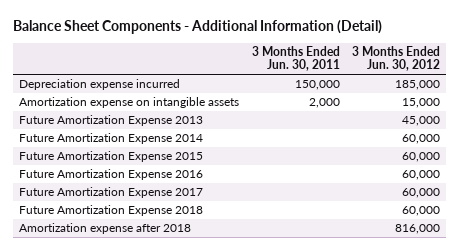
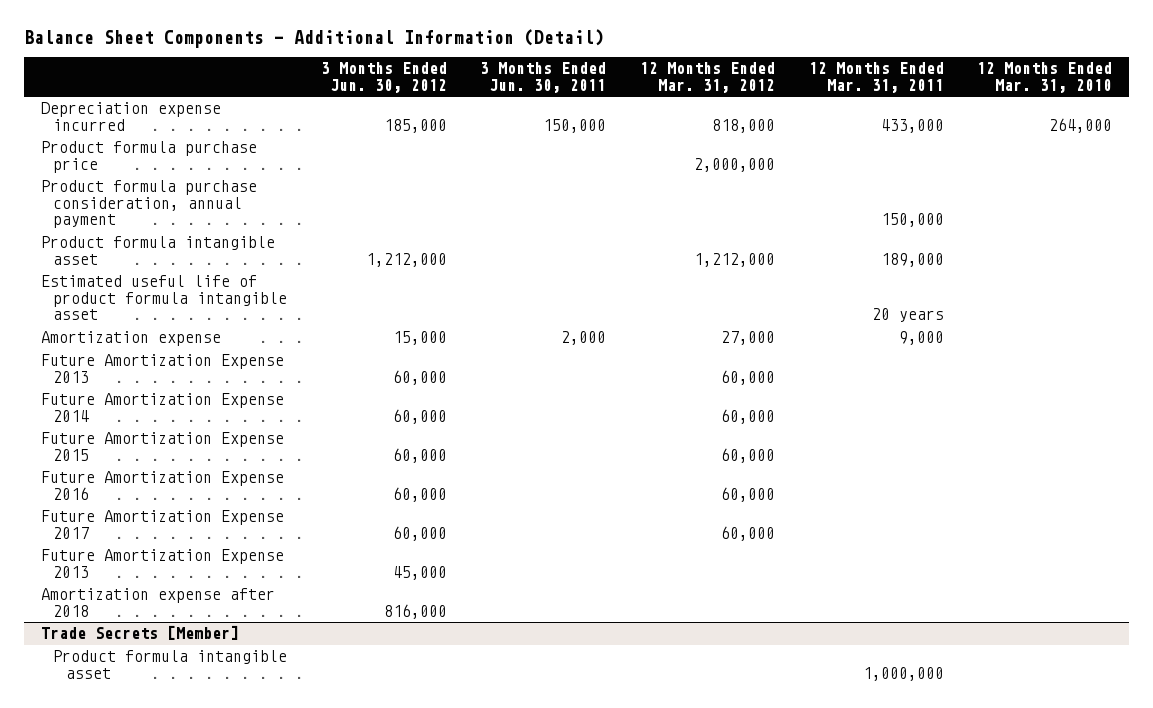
- | 3 Months Ended Jun. 30, 2011 | 3 Months Ended Jun. 30, 2012
+ | 3 Months Ended Jun. 30, 2012 | 3 Months Ended Jun. 30, 2011 | 12 Months Ended Mar. 31, 2012 | 12 Months Ended Mar. 31, 2011 | 12 Months Ended Mar. 31, 2010
- Amortization expense on intangible assets | 2,000 | 15,000
+ Product formula purchase price | | | 2,000,000 | |
+ Product formula purchase consideration, annual payment | | | | 150,000 |
+ Product formula intangible asset | 1,212,000 | | 1,212,000 | 189,000 |
+ Estimated useful life of product formula intangible asset | | | | 20 years |
+ Amortization expense | 15,000 | 2,000 | 27,000 | 9,000 |
+ Future Amortization Expense 2013 | 60,000 | | 60,000 | |
- Future Amortization Expense 2018 | | 60,000
moved down: Future Amortization Expense 2013 | 45,000 | | | |
+ Trade Secrets [Member]
+ Product formula intangible asset | | | | 1,000,000 |

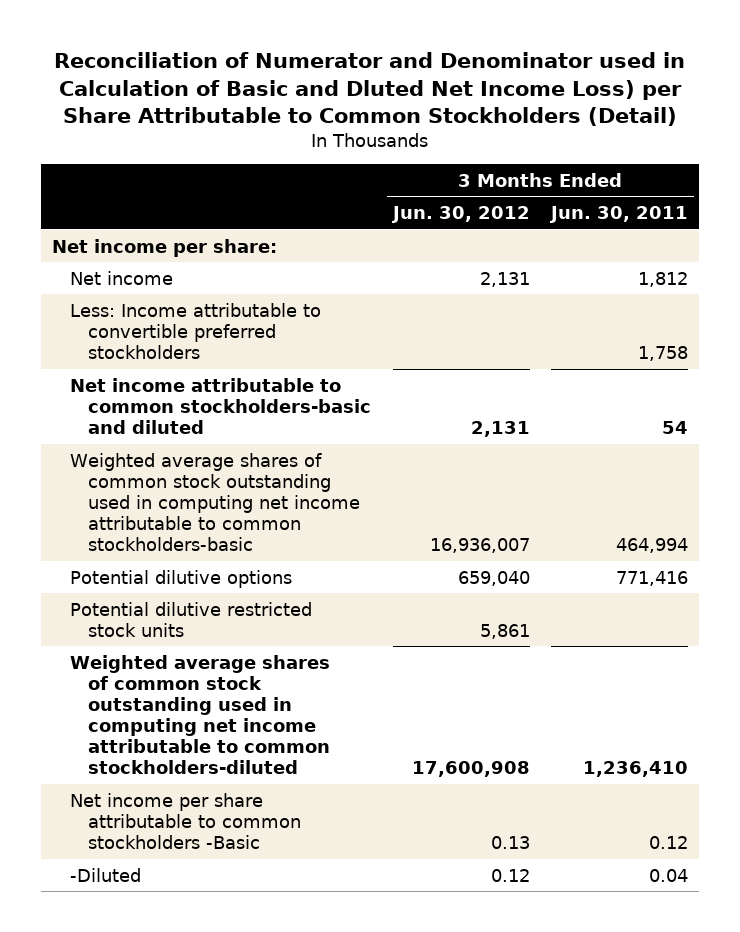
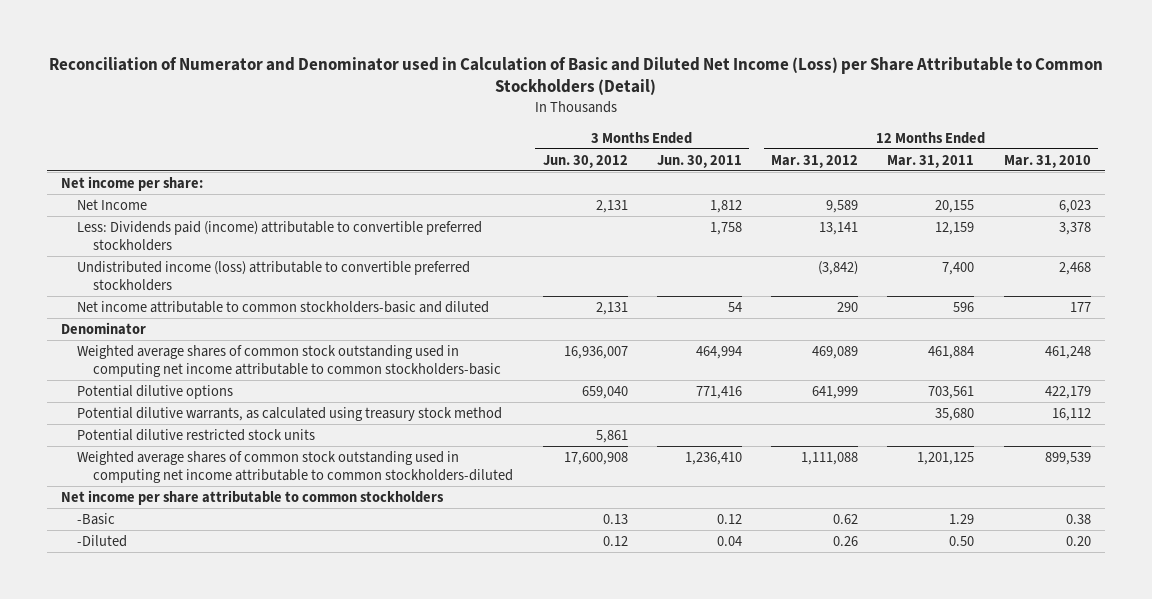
- Reconciliation of Numerator and Denominator used in Calculation of Basic and Dluted Net Income Loss) per Share Attributable to Common Stockholders (Detail)
+ Reconciliation of Numerator and Denominator used in Calculation of Basic and Diluted Net Income (Loss) per Share Attributable to Common Stockholders (Detail)
- | 3 Months Ended Jun. 30, 2012 | 3 Months Ended Jun. 30, 2011
+ | 3 Months Ended Jun. 30, 2012 | 3 Months Ended Jun. 30, 2011 | 12 Months Ended Mar. 31, 2012 | 12 Months Ended Mar. 31, 2011 | 12 Months Ended Mar. 31, 2010
- Net income | 2,131 | 1,812
- Less: Income attributable to convertible preferred stockholders | | 1,758
+ Net Income | 2,131 | 1,812 | 9,589 | 20,155 | 6,023
+ Less: Dividends paid (income) attributable to convertible preferred stockholders | | 1,758 | 13,141 | 12,159 | 3,378
+ Undistributed income (loss) attributable to convertible preferred stockholders | | | (3,842) | 7,400 | 2,468
+ Denominator
+ Potential dilutive warrants, as calculated using treasury stock method | | | | 35,680 | 16,112
- Net income per share attributable to common stockholders -Basic | 0.13 | 0.12
+ Net income per share attributable to common stockholders
+ -Basic | 0.13 | 0.12 | 0.62 | 1.29 | 0.38

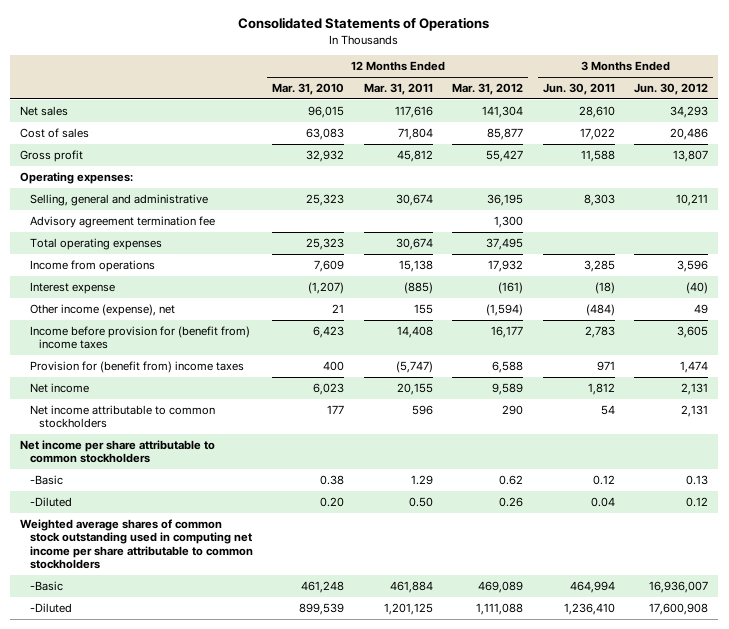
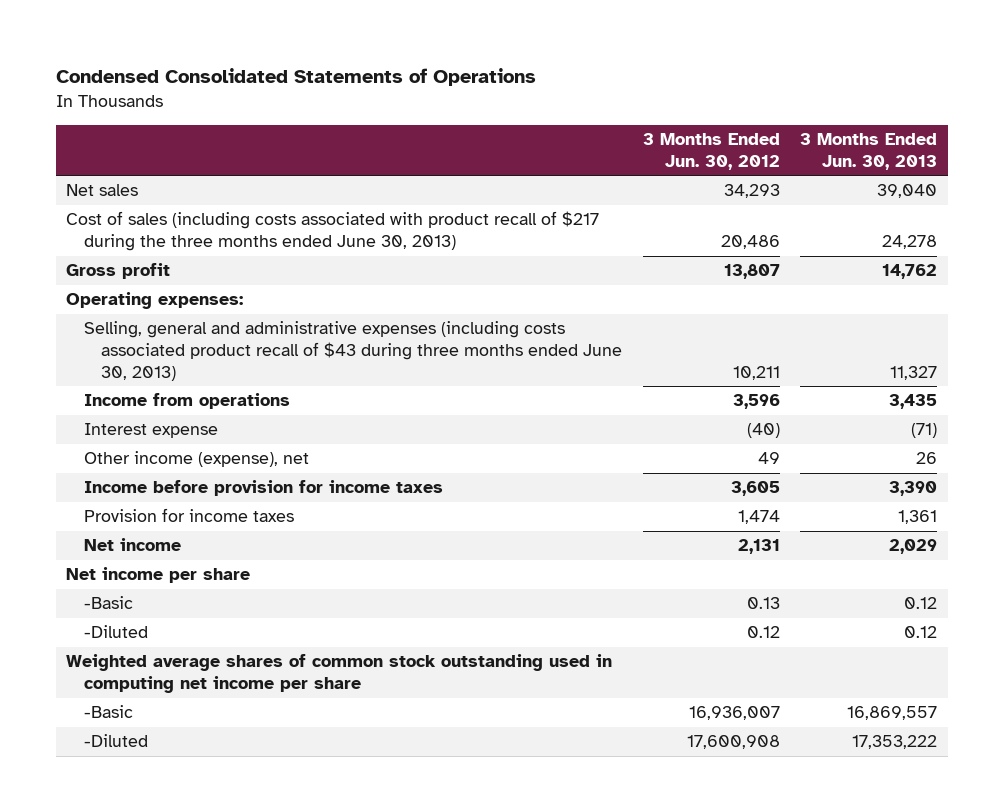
- Consolidated Statements of Operations
+ Condensed Consolidated Statements of Operations
- | 12 Months Ended Mar. 31, 2010 | 12 Months Ended Mar. 31, 2011 | 12 Months Ended Mar. 31, 2012 | 3 Months Ended Jun. 30, 2011 | 3 Months Ended Jun. 30, 2012
+ | 3 Months Ended Jun. 30, 2012 | 3 Months Ended Jun. 30, 2013
- Cost of sales | 63,083 | 71,804 | 85,877 | 17,022 | 20,486
+ Cost of sales (including costs associated with product recall of $217 during the three months ended June 30, 2013) | 20,486 | 24,278
- Selling, general and administrative | 25,323 | 30,674 | 36,195 | 8,303 | 10,211
- Advisory agreement termination fee | | | 1,300 | |
- Total operating expenses | 25,323 | 30,674 | 37,495 | |
+ Selling, general and administrative expenses (including costs associated product recall of $43 during three months ended June 30, 2013) | 10,211 | 11,327
- Income before provision for (benefit from) income taxes | 6,423 | 14,408 | 16,177 | 2,783 | 3,605
- Provision for (benefit from) income taxes | 400 | (5,747) | 6,588 | 971 | 1,474
+ Income before provision for income taxes | 3,605 | 3,390
+ Provision for income taxes | 1,474 | 1,361
- Net income attributable to common stockholders | 177 | 596 | 290 | 54 | 2,131
- Net income per share attributable to common stockholders
+ Net income per share
- Weighted average shares of common stock outstanding used in computing net income per share attributable to common stockholders
+ Weighted average shares of common stock outstanding used in computing net income per share

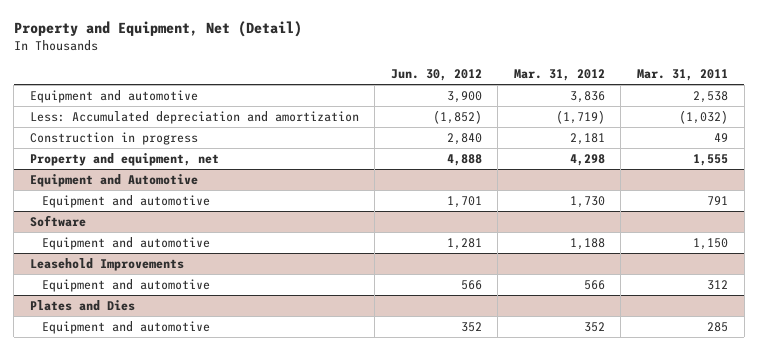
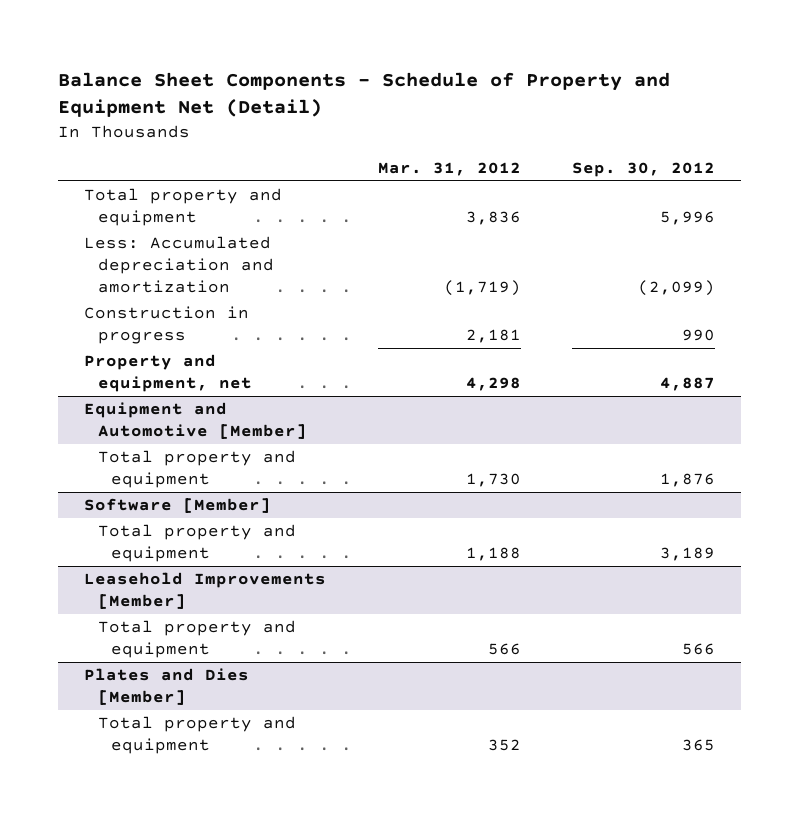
- Property and Equipment, Net (Detail)
+ Balance Sheet Components - Schedule of Property and Equipment Net (Detail)
- | Jun. 30, 2012 | Mar. 31, 2012 | Mar. 31, 2011
+ | Mar. 31, 2012 | Sep. 30, 2012
- Equipment and automotive | 3,900 | 3,836 | 2,538
+ Total property and equipment | 3,836 | 5,996
- Equipment and Automotive
- Equipment and automotive | 1,701 | 1,730 | 791
- Software
- Equipment and automotive | 1,281 | 1,188 | 1,150
- Leasehold Improvements
- Equipment and automotive | 566 | 566 | 312
- Plates and Dies
- Equipment and automotive | 352 | 352 | 285
+ Equipment and Automotive [Member]
+ Total property and equipment | 1,730 | 1,876
+ Software [Member]
+ Total property and equipment | 1,188 | 3,189
+ Leasehold Improvements [Member]
+ Total property and equipment | 566 | 566
+ Plates and Dies [Member]
+ Total property and equipment | 352 | 365

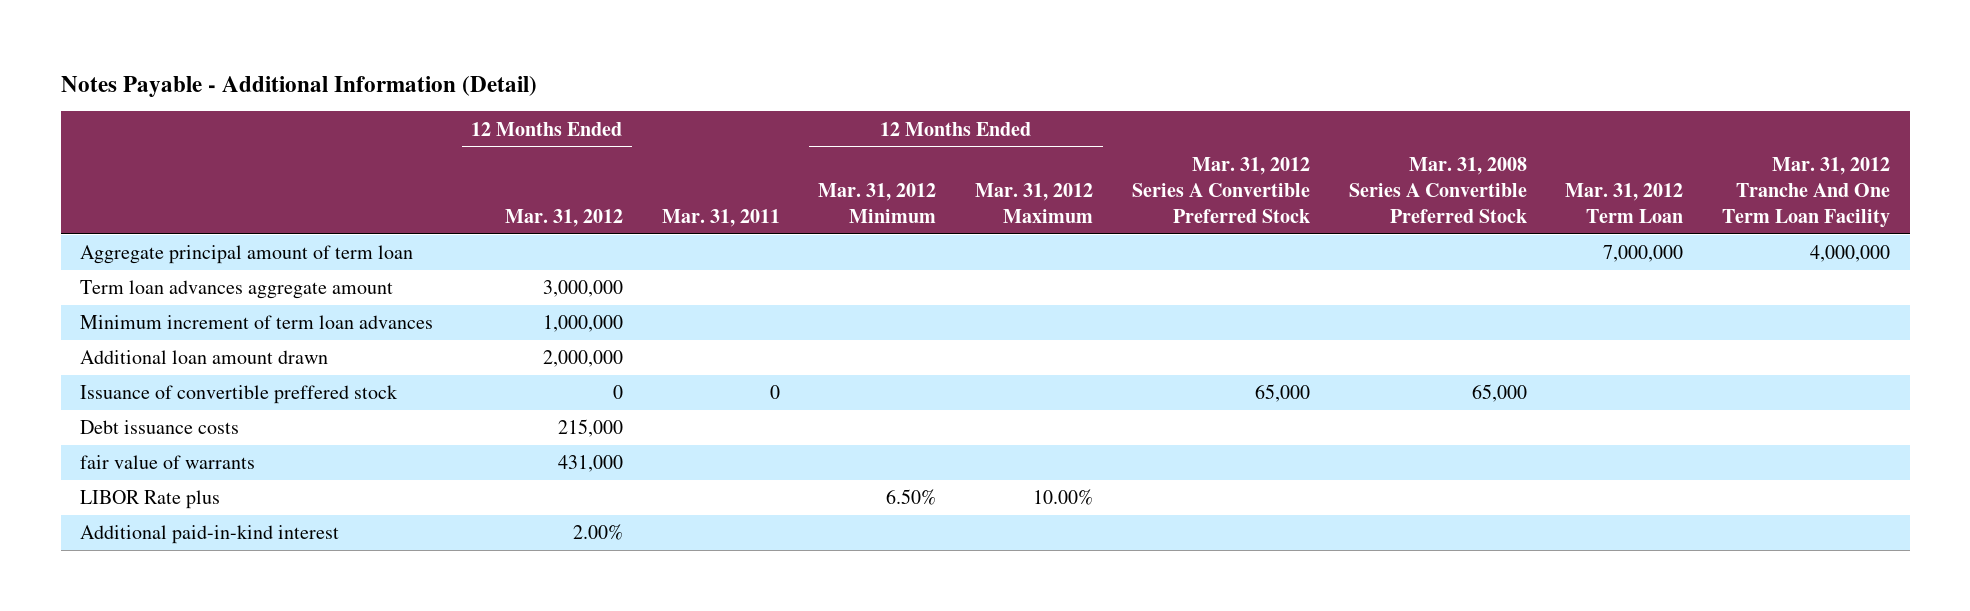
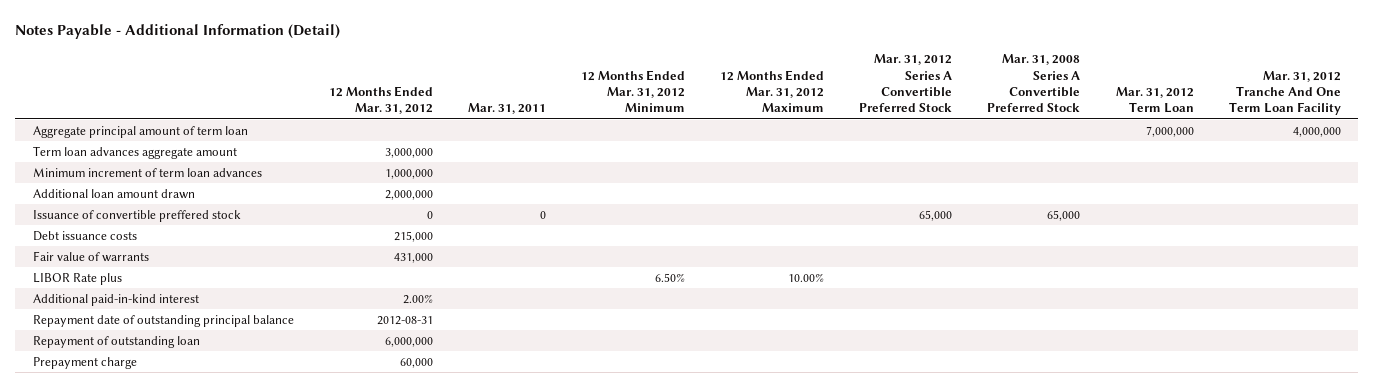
- fair value of warrants | 431,000 | | | | | | |
+ Fair value of warrants | 431,000 | | | | | | |
+ Repayment date of outstanding principal balance | 2012-08-31 | | | | | | |
+ Repayment of outstanding loan | 6,000,000 | | | | | | |
+ Prepayment charge | 60,000 | | | | | | |

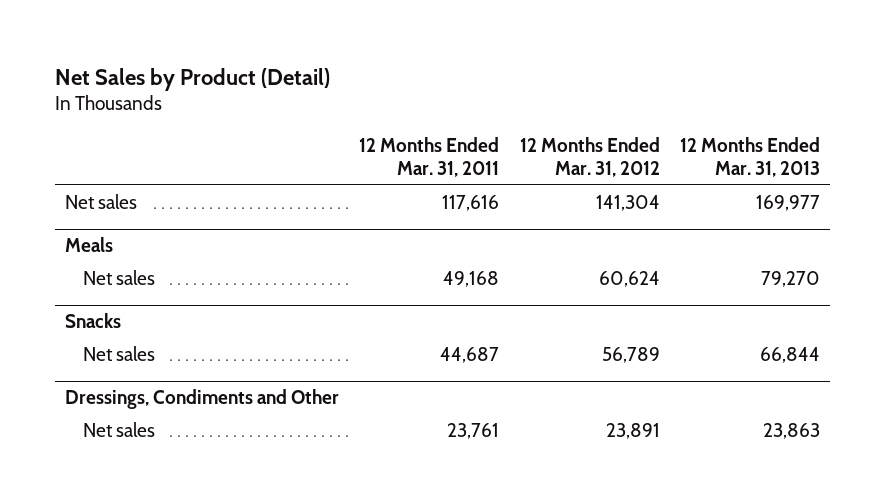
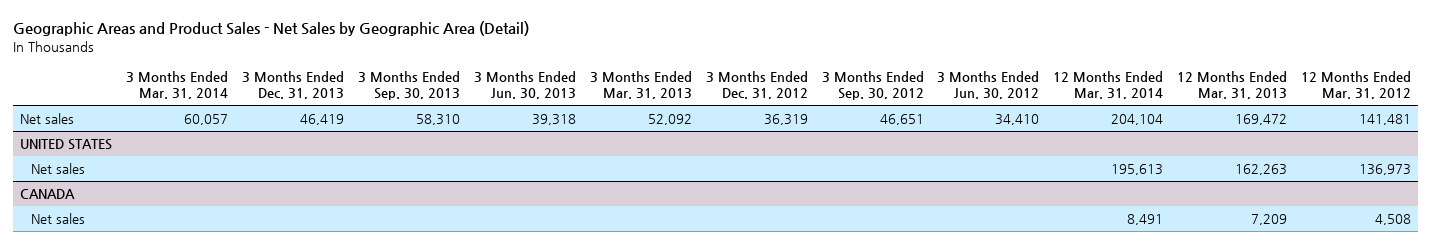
- Net Sales by Product (Detail)
+ Geographic Areas and Product Sales - Net Sales by Geographic Area (Detail)
- | 12 Months Ended Mar. 31, 2011 | 12 Months Ended Mar. 31, 2012 | 12 Months Ended Mar. 31, 2013
+ | 3 Months Ended Mar. 31, 2014 | 3 Months Ended Dec. 31, 2013 | 3 Months Ended Sep. 30, 2013 | 3 Months Ended Jun. 30, 2013 | 3 Months Ended Mar. 31, 2013 | 3 Months Ended Dec. 31, 2012 | 3 Months Ended Sep. 30, 2012 | 3 Months Ended Jun. 30, 2012 | 12 Months Ended Mar. 31, 2014 | 12 Months Ended Mar. 31, 2013 | 12 Months Ended Mar. 31, 2012
- Net sales | 117,616 | 141,304 | 169,977
- Meals
- Net sales | 49,168 | 60,624 | 79,270
- Snacks
- Net sales | 44,687 | 56,789 | 66,844
- Dressings, Condiments and Other
- Net sales | 23,761 | 23,891 | 23,863
+ Net sales | 60,057 | 46,419 | 58,310 | 39,318 | 52,092 | 36,319 | 46,651 | 34,410 | 204,104 | 169,472 | 141,481
+ UNITED STATES
+ Net sales | | | | | | | | | 195,613 | 162,263 | 136,973
+ CANADA
+ Net sales | | | | | | | | | 8,491 | 7,209 | 4,508

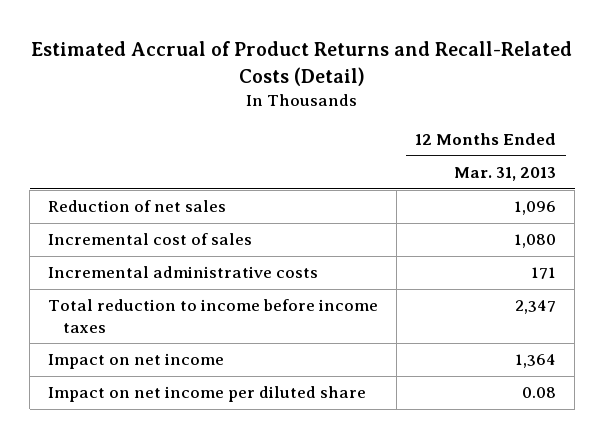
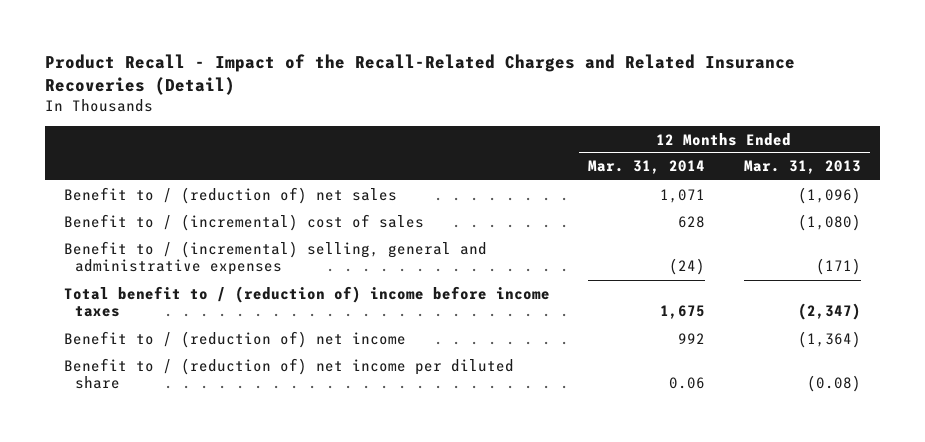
- Estimated Accrual of Product Returns and Recall-Related Costs (Detail)
+ Product Recall - Impact of the Recall-Related Charges and Related Insurance Recoveries (Detail)
- | 12 Months Ended Mar. 31, 2013
+ | 12 Months Ended Mar. 31, 2014 | 12 Months Ended Mar. 31, 2013
- Reduction of net sales | 1,096
- Incremental cost of sales | 1,080
- Incremental administrative costs | 171
- Total reduction to income before income taxes | 2,347
- Impact on net income | 1,364
- Impact on net income per diluted share | 0.08
+ Benefit to / (reduction of) net sales | 1,071 | (1,096)
+ Benefit to / (incremental) cost of sales | 628 | (1,080)
+ Benefit to / (incremental) selling, general and administrative expenses | (24) | (171)
+ Total benefit to / (reduction of) income before income taxes | 1,675 | (2,347)
+ Benefit to / (reduction of) net income | 992 | (1,364)
+ Benefit to / (reduction of) net income per diluted share | 0.06 | (0.08)

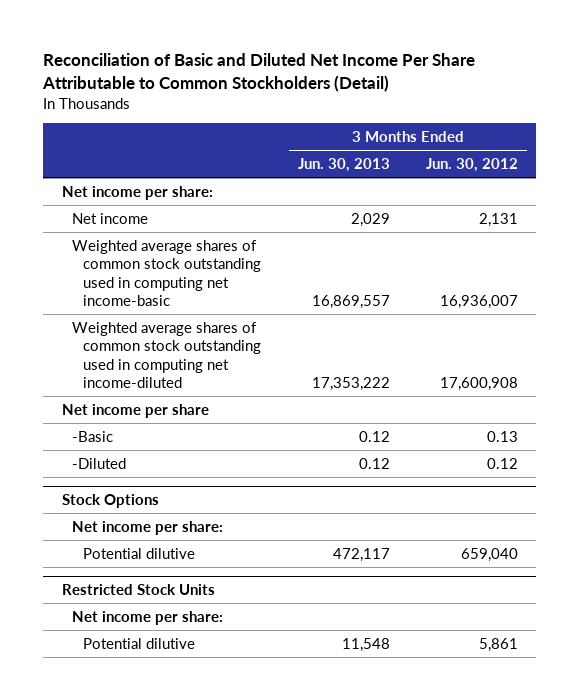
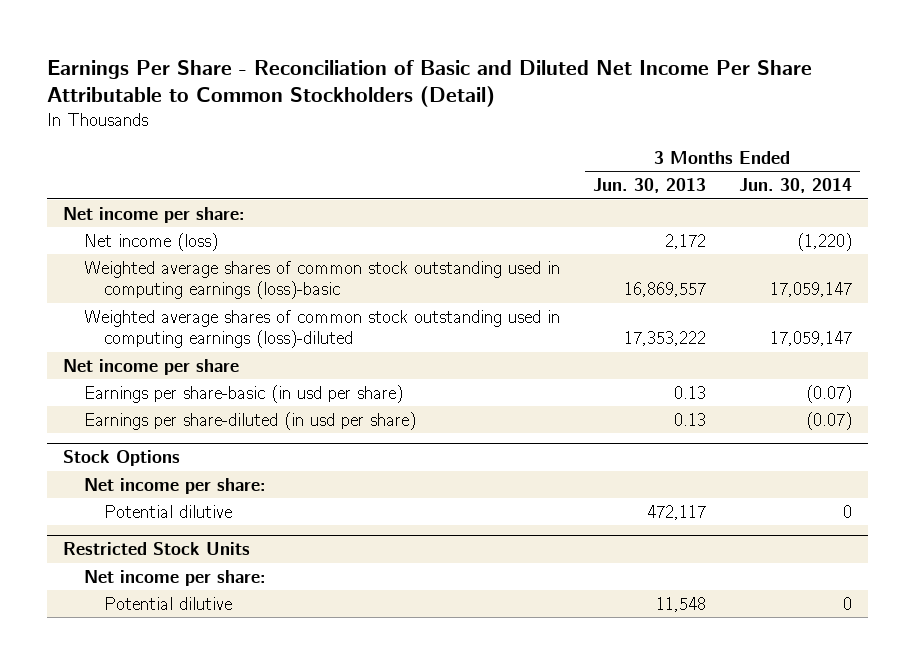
- Reconciliation of Basic and Diluted Net Income Per Share Attributable to Common Stockholders (Detail)
+ Earnings Per Share - Reconciliation of Basic and Diluted Net Income Per Share Attributable to Common Stockholders (Detail)
- | 3 Months Ended Jun. 30, 2013 | 3 Months Ended Jun. 30, 2012
+ | 3 Months Ended Jun. 30, 2013 | 3 Months Ended Jun. 30, 2014
- Net income | 2,029 | 2,131
- Weighted average shares of common stock outstanding used in computing net income-basic | 16,869,557 | 16,936,007
- Weighted average shares of common stock outstanding used in computing net income-diluted | 17,353,222 | 17,600,908
+ Net income (loss) | 2,172 | (1,220)
+ Weighted average shares of common stock outstanding used in computing earnings (loss)-basic | 16,869,557 | 17,059,147
+ Weighted average shares of common stock outstanding used in computing earnings (loss)-diluted | 17,353,222 | 17,059,147
- -Basic | 0.12 | 0.13
- -Diluted | 0.12 | 0.12
+ Earnings per share-basic (in usd per share) | 0.13 | (0.07)
+ Earnings per share-diluted (in usd per share) | 0.13 | (0.07)

